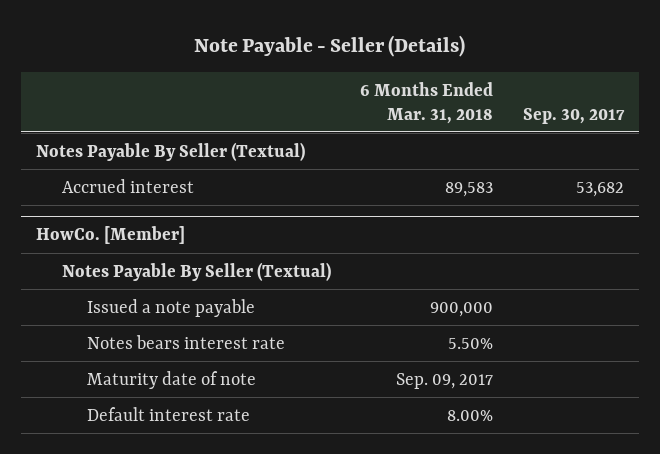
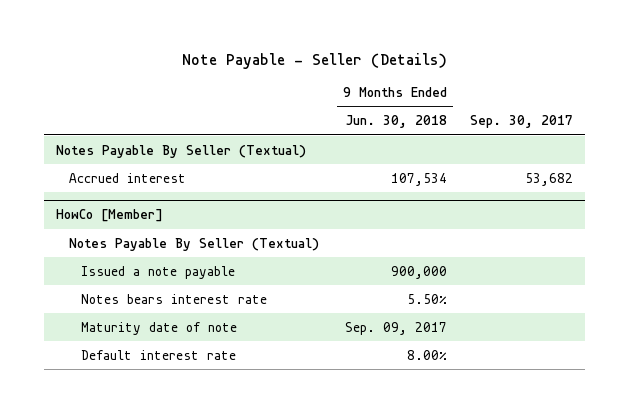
- | 6 Months Ended Mar. 31, 2018 | Sep. 30, 2017
+ | 9 Months Ended Jun. 30, 2018 | Sep. 30, 2017
- HowCo. [Member]
+ HowCo [Member]

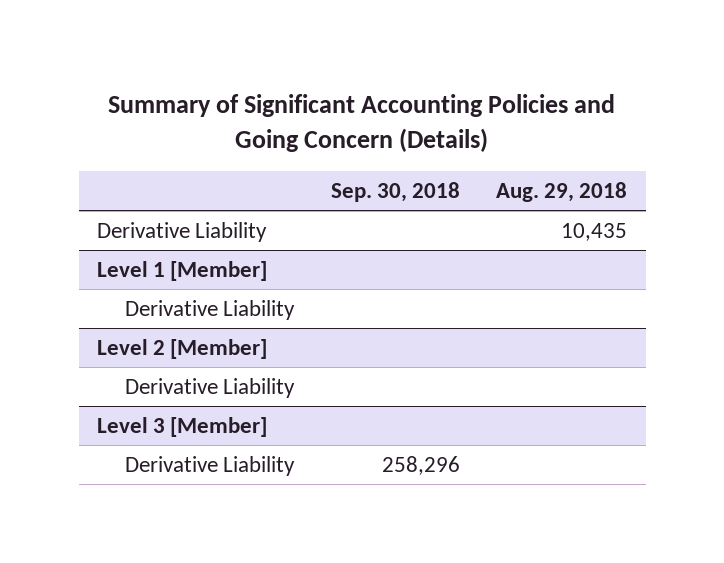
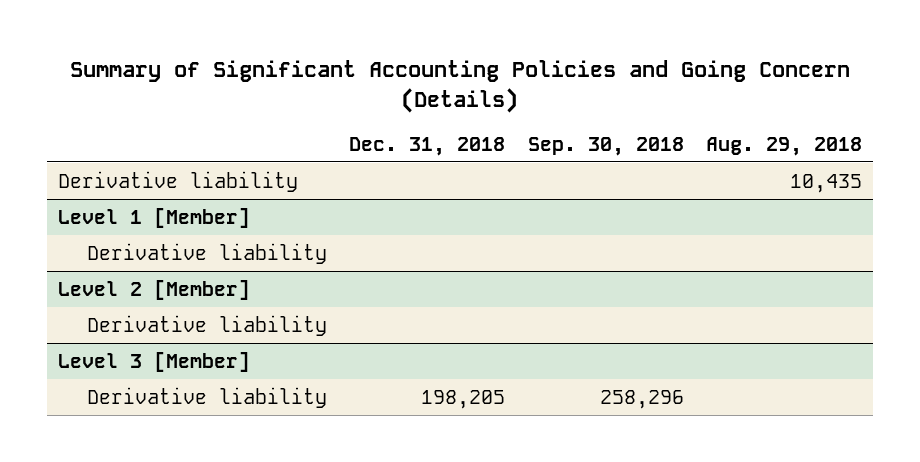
- | Sep. 30, 2018 | Aug. 29, 2018
+ | Dec. 31, 2018 | Sep. 30, 2018 | Aug. 29, 2018
- Derivative Liability | | 10,435
+ Derivative liability | | | 10,435
@ Level 1 [Member]
- Derivative Liability
+ Derivative liability
@ Level 2 [Member]
- Derivative Liability
+ Derivative liability
@ Level 3 [Member]
- Derivative Liability | 258,296 |
+ Derivative liability | 198,205 | 258,296 |

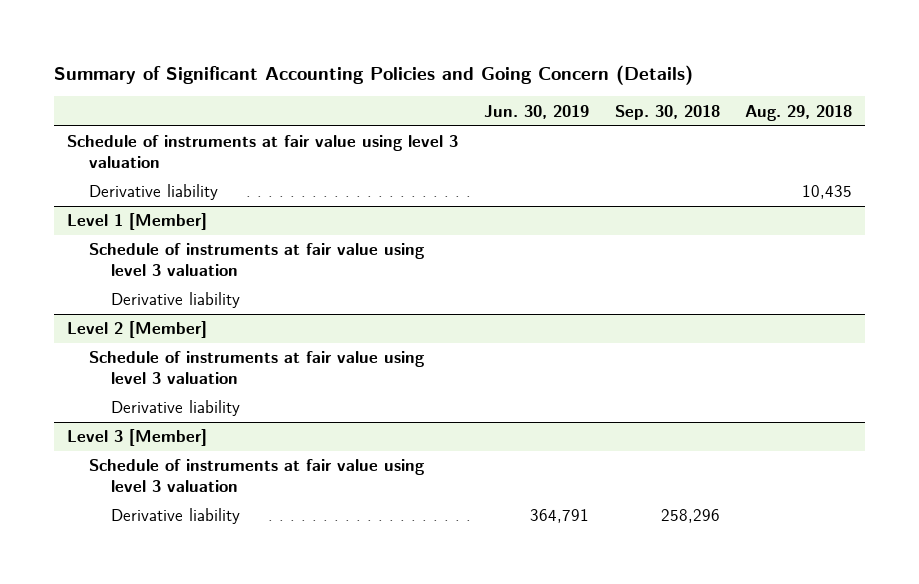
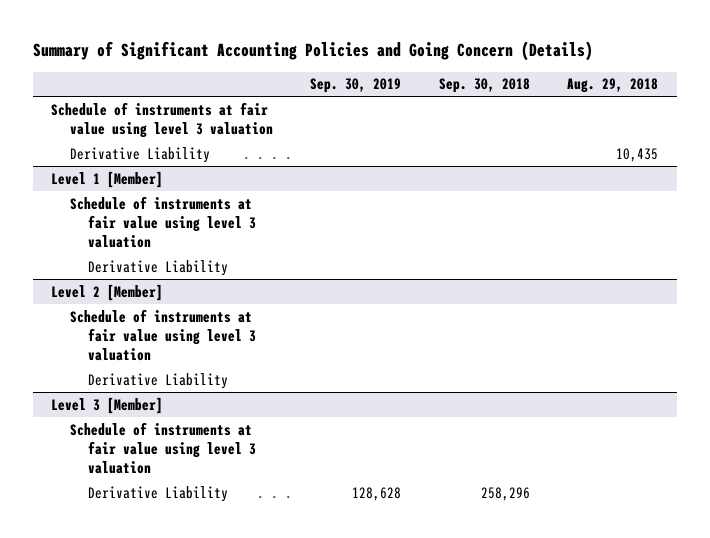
- | Jun. 30, 2019 | Sep. 30, 2018 | Aug. 29, 2018
+ | Sep. 30, 2019 | Sep. 30, 2018 | Aug. 29, 2018
- Derivative liability | | | 10,435
+ Derivative Liability | | | 10,435
@ Level 1 [Member]
- Derivative liability
+ Derivative Liability
@ Level 2 [Member]
- Derivative liability
+ Derivative Liability
@ Level 3 [Member]
- Derivative liability | 364,791 | 258,296 |
+ Derivative Liability | 128,628 | 258,296 |

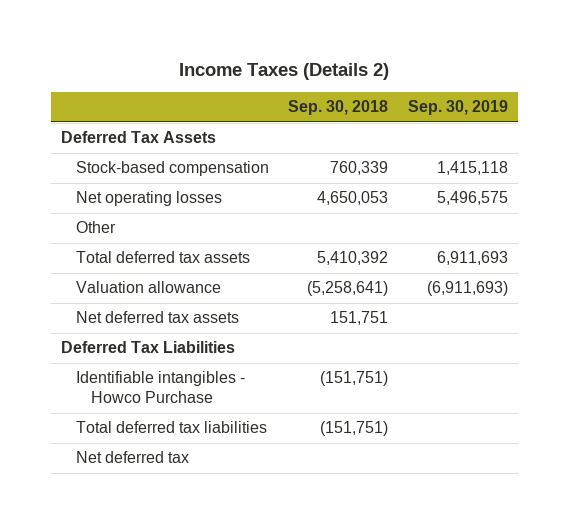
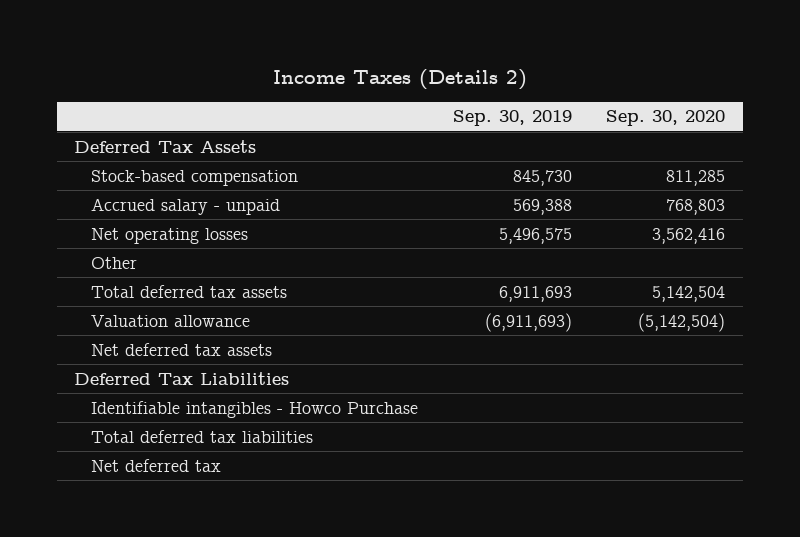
- | Sep. 30, 2018 | Sep. 30, 2019
+ | Sep. 30, 2019 | Sep. 30, 2020
- Stock-based compensation | 760,339 | 1,415,118
+ Stock-based compensation | 845,730 | 811,285
+ Accrued salary - unpaid | 569,388 | 768,803

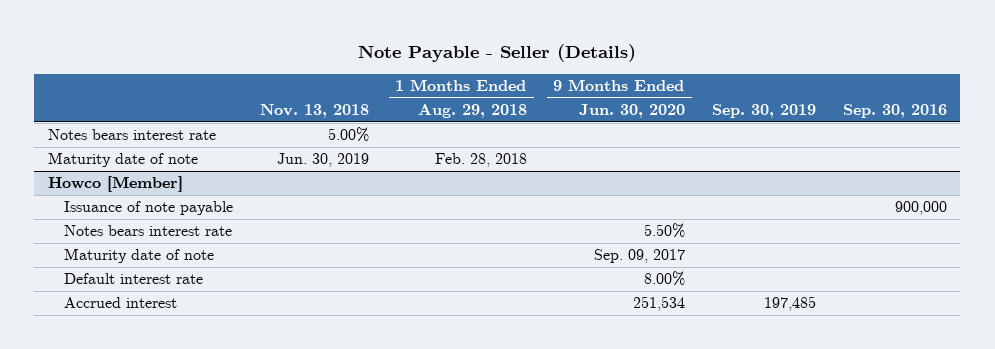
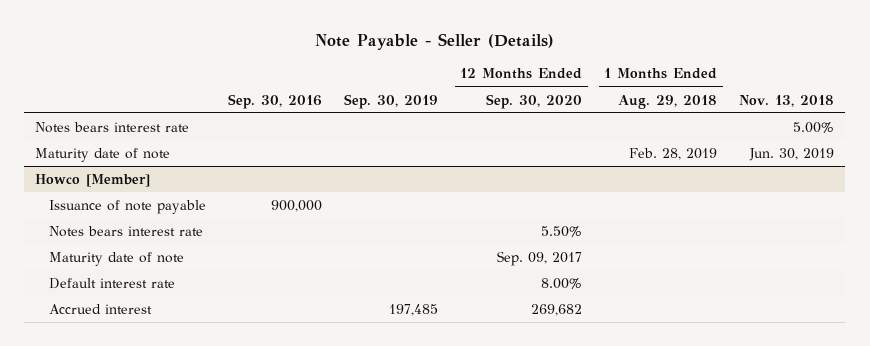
- | Nov. 13, 2018 | 1 Months Ended Aug. 29, 2018 | 9 Months Ended Jun. 30, 2020 | Sep. 30, 2019 | Sep. 30, 2016
+ | Sep. 30, 2016 | Sep. 30, 2019 | 12 Months Ended Sep. 30, 2020 | 1 Months Ended Aug. 29, 2018 | Nov. 13, 2018
- Maturity date of note | Jun. 30, 2019 | Feb. 28, 2018 | | |
+ Maturity date of note | | | | Feb. 28, 2019 | Jun. 30, 2019

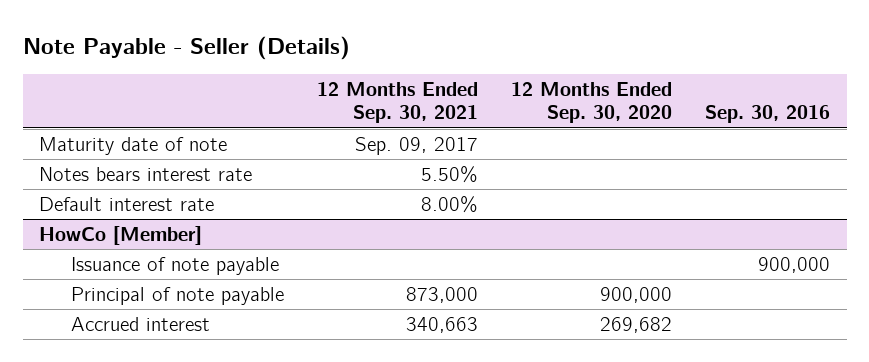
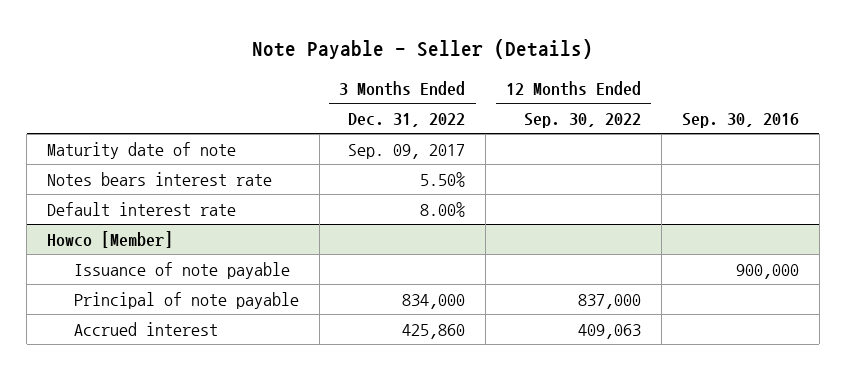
- | 12 Months Ended Sep. 30, 2021 | 12 Months Ended Sep. 30, 2020 | Sep. 30, 2016
+ | 3 Months Ended Dec. 31, 2022 | 12 Months Ended Sep. 30, 2022 | Sep. 30, 2016
- HowCo [Member]
+ Howco [Member]

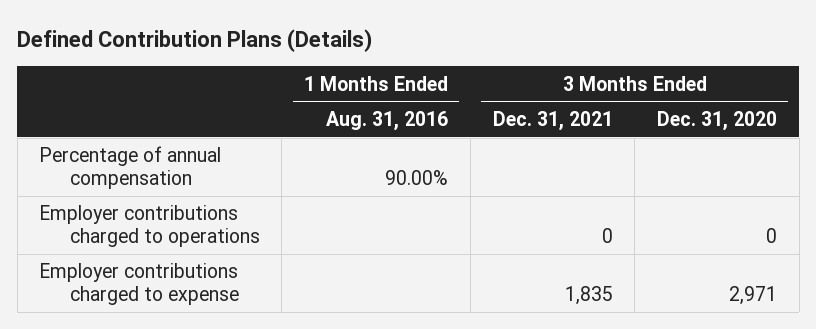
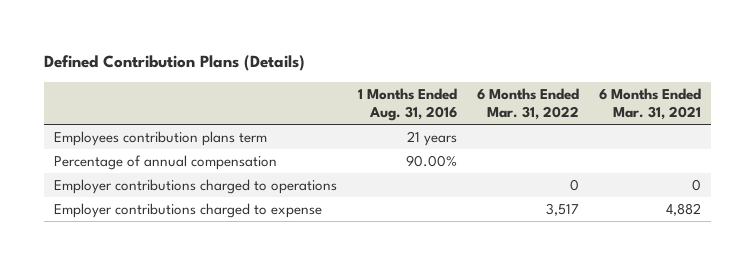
- | 1 Months Ended Aug. 31, 2016 | 3 Months Ended Dec. 31, 2021 | 3 Months Ended Dec. 31, 2020
+ | 1 Months Ended Aug. 31, 2016 | 6 Months Ended Mar. 31, 2022 | 6 Months Ended Mar. 31, 2021
+ Employees contribution plans term | 21 years | |

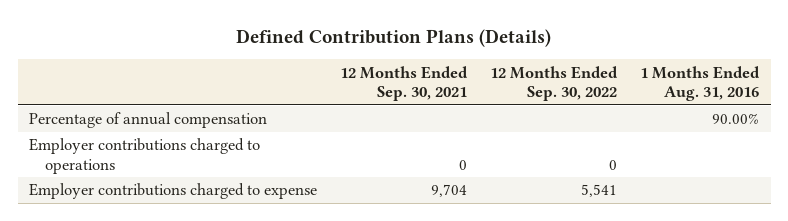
- | 1 Months Ended Aug. 31, 2016 | 6 Months Ended Mar. 31, 2022 | 6 Months Ended Mar. 31, 2021
+ | 12 Months Ended Sep. 30, 2021 | 12 Months Ended Sep. 30, 2022 | 1 Months Ended Aug. 31, 2016
- Employees contribution plans term | 21 years | |

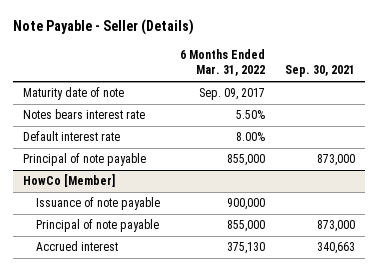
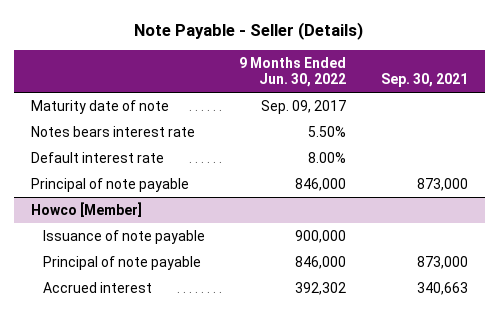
- | 6 Months Ended Mar. 31, 2022 | Sep. 30, 2021
+ | 9 Months Ended Jun. 30, 2022 | Sep. 30, 2021
- HowCo [Member]
+ Howco [Member]

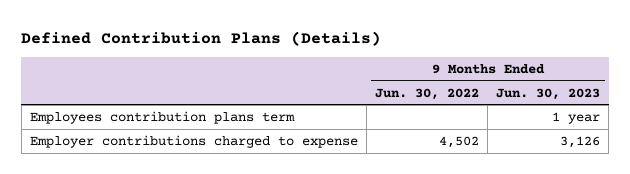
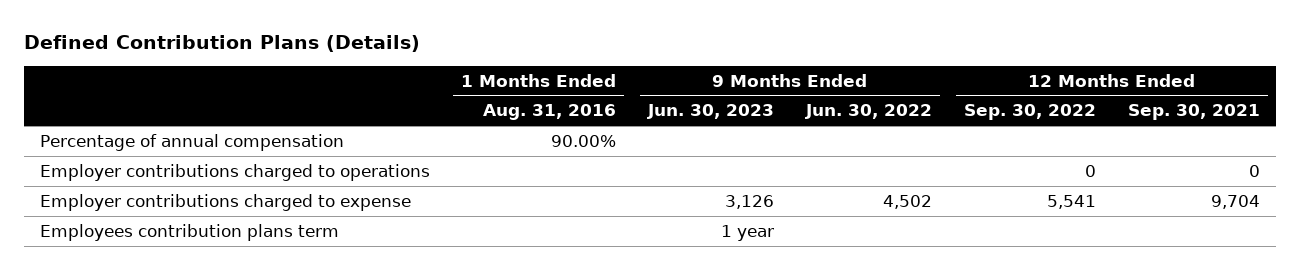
- | 9 Months Ended Jun. 30, 2022 | 9 Months Ended Jun. 30, 2023
+ | 1 Months Ended Aug. 31, 2016 | 9 Months Ended Jun. 30, 2023 | 9 Months Ended Jun. 30, 2022 | 12 Months Ended Sep. 30, 2022 | 12 Months Ended Sep. 30, 2021
+ Percentage of annual compensation | 90.00% | | | |
+ Employer contributions charged to operations | | | | 0 | 0
moved down: Employees contribution plans term | | 1 year | | |

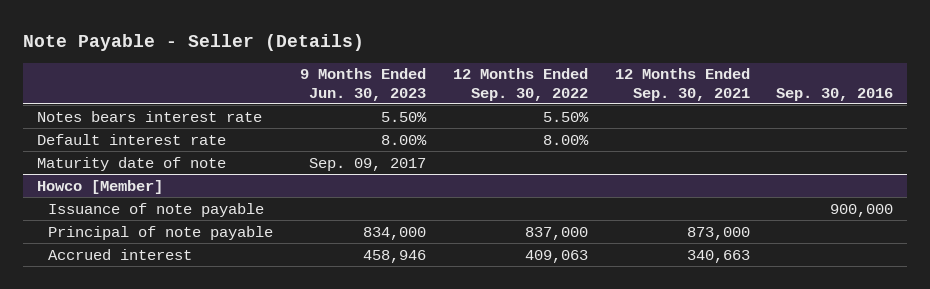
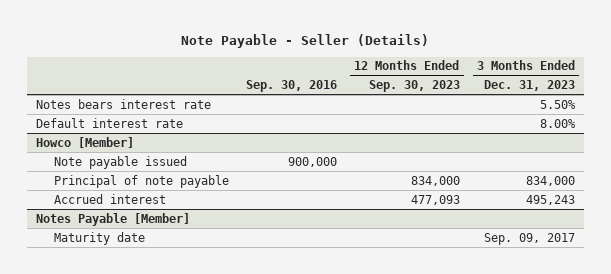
- | 9 Months Ended Jun. 30, 2023 | 12 Months Ended Sep. 30, 2022 | 12 Months Ended Sep. 30, 2021 | Sep. 30, 2016
+ | Sep. 30, 2016 | 12 Months Ended Sep. 30, 2023 | 3 Months Ended Dec. 31, 2023
- Maturity date of note | Sep. 09, 2017 | | |
@ Howco [Member]
- Issuance of note payable | | | | 900,000
+ Note payable issued | 900,000 | |
+ Notes Payable [Member]
+ Maturity date | | | Sep. 09, 2017

